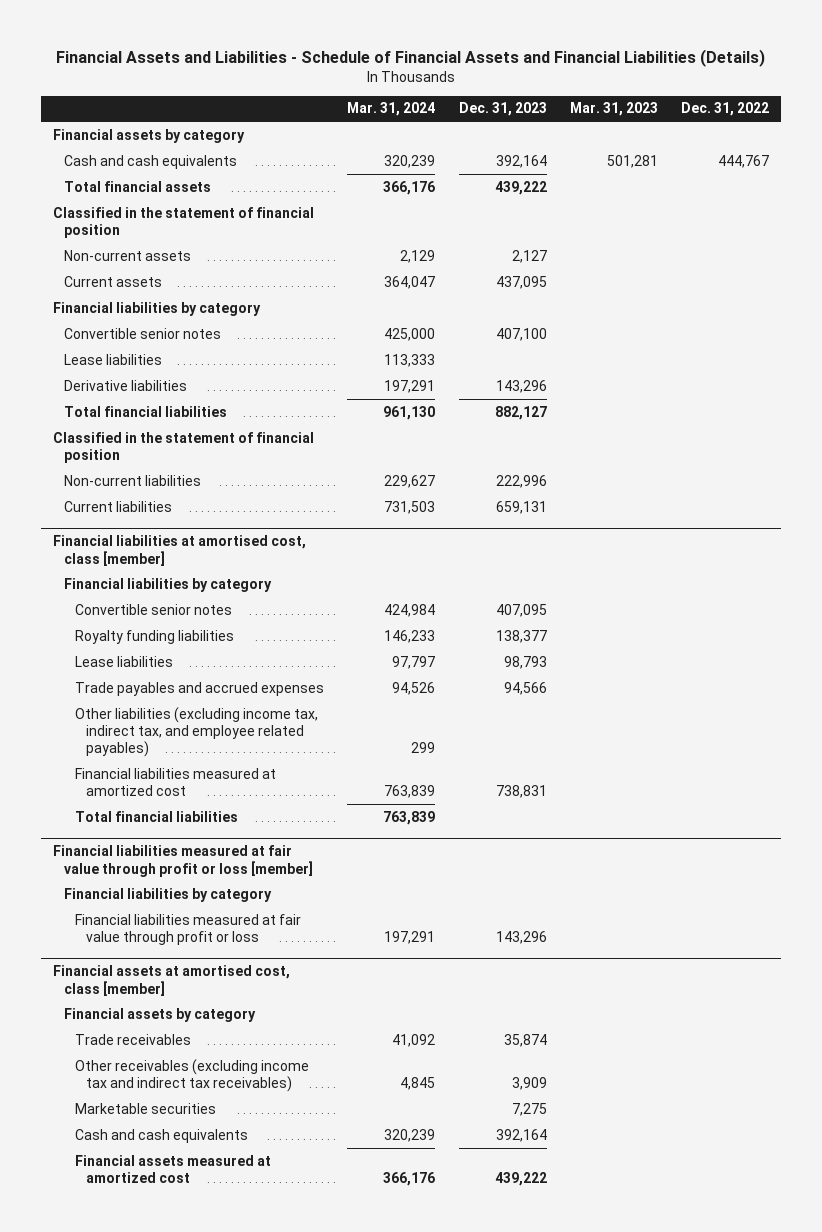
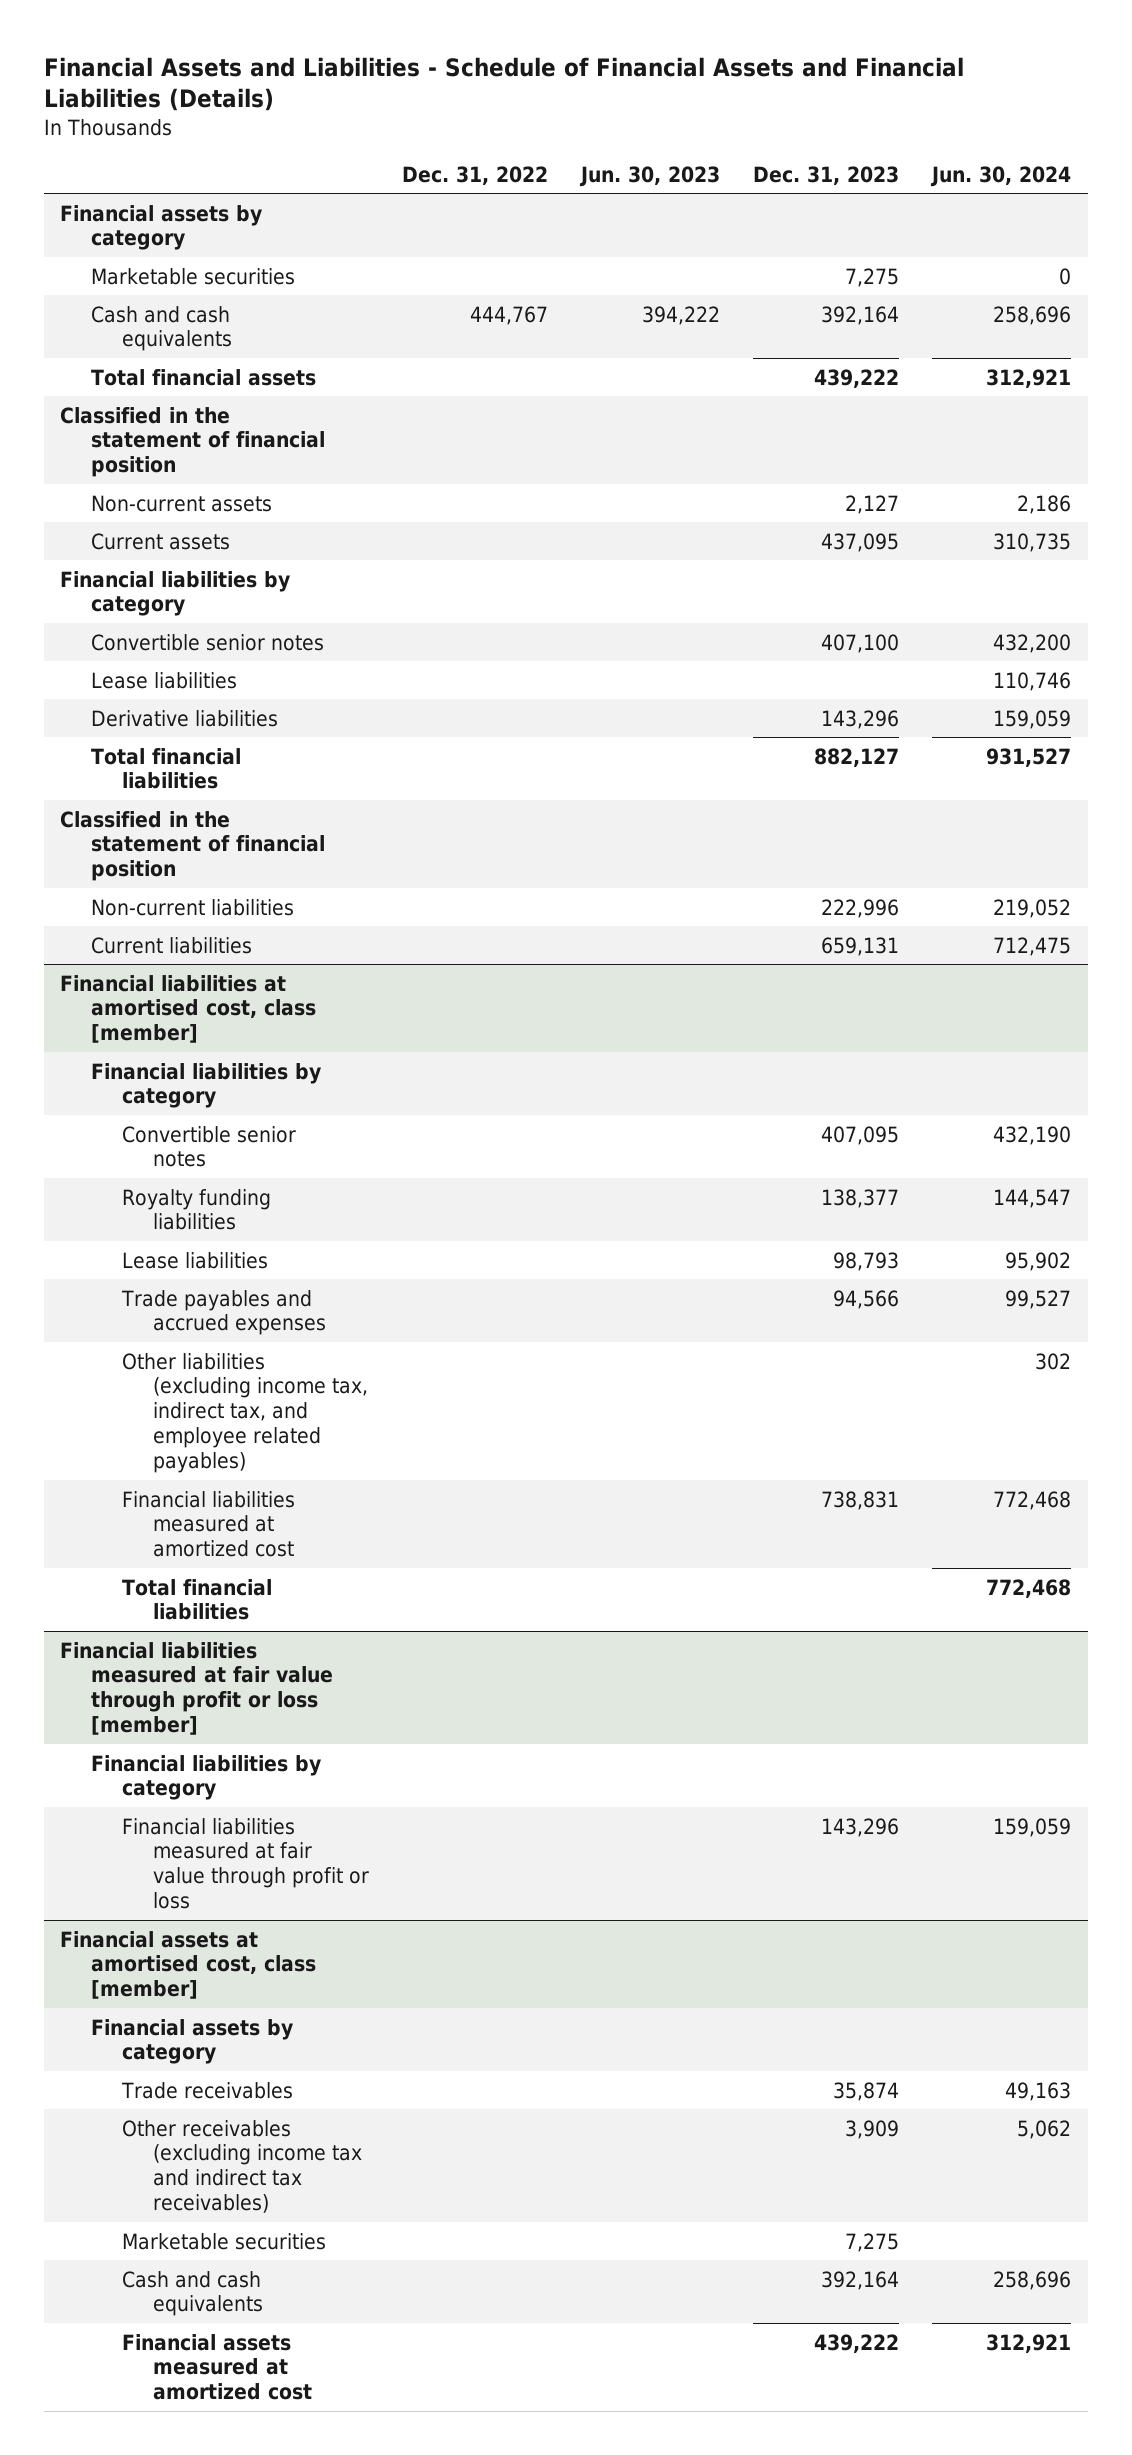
- | Mar. 31, 2024 | Dec. 31, 2023 | Mar. 31, 2023 | Dec. 31, 2022
+ | Dec. 31, 2022 | Jun. 30, 2023 | Dec. 31, 2023 | Jun. 30, 2024
+ Marketable securities | | | 7,275 | 0

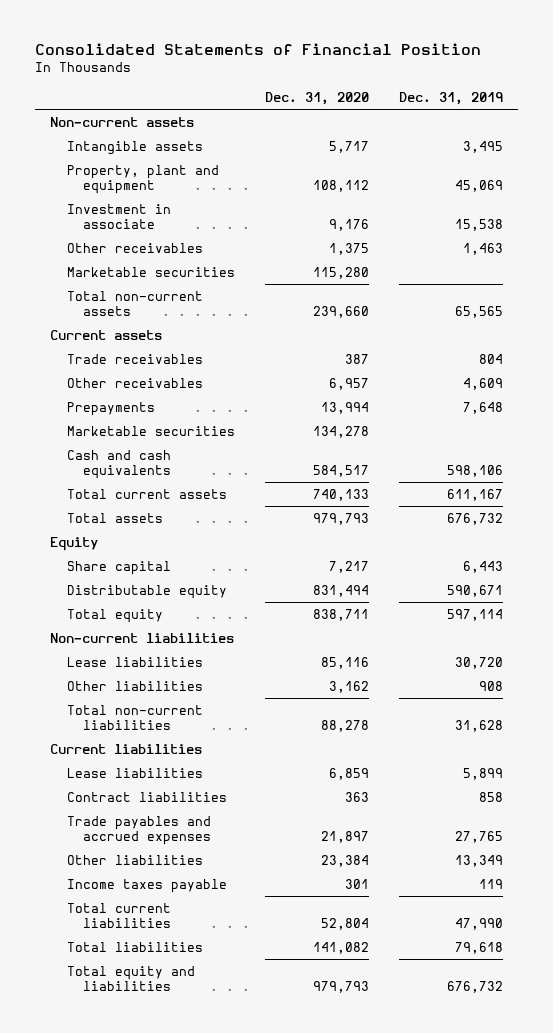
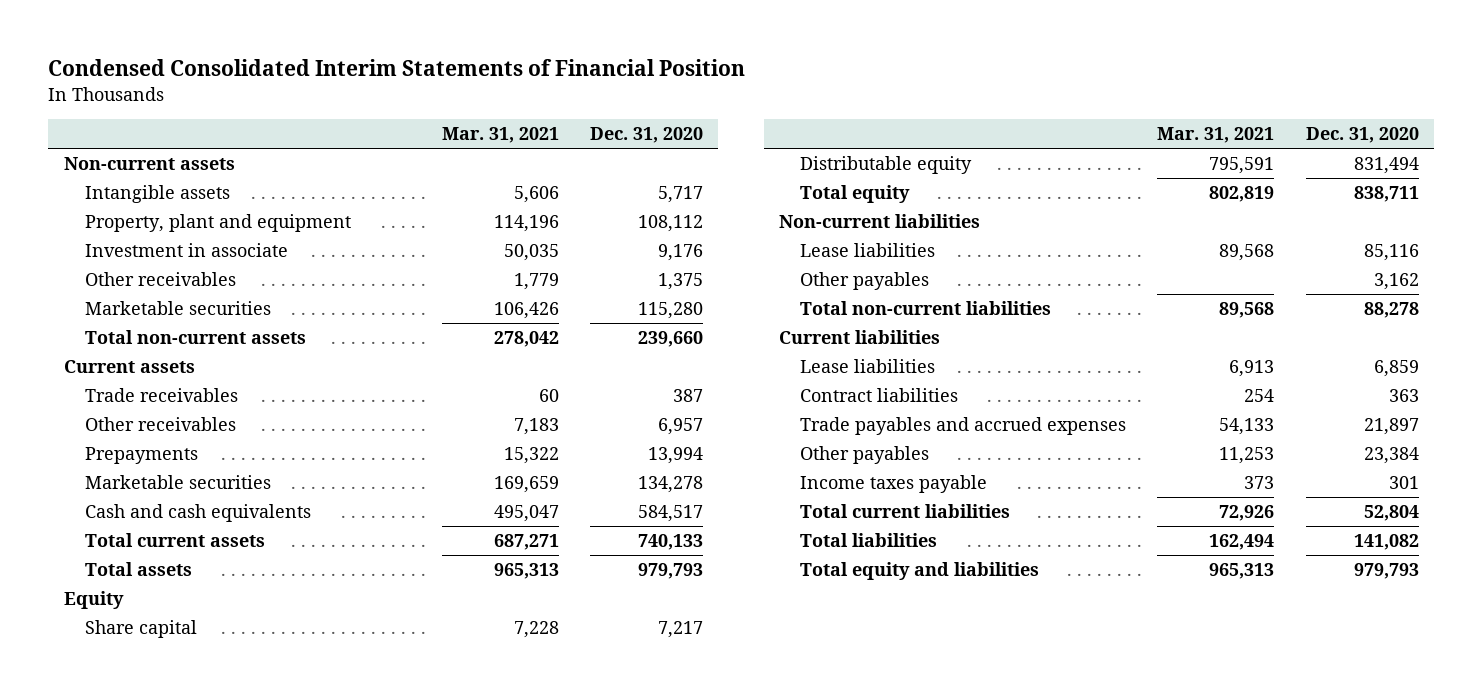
- Consolidated Statements of Financial Position
+ Condensed Consolidated Interim Statements of Financial Position
- | Dec. 31, 2020 | Dec. 31, 2019
+ | Mar. 31, 2021 | Dec. 31, 2020
- Other liabilities | 3,162 | 908
+ Other payables | | 3,162
- Other liabilities | 23,384 | 13,349
+ Other payables | 11,253 | 23,384

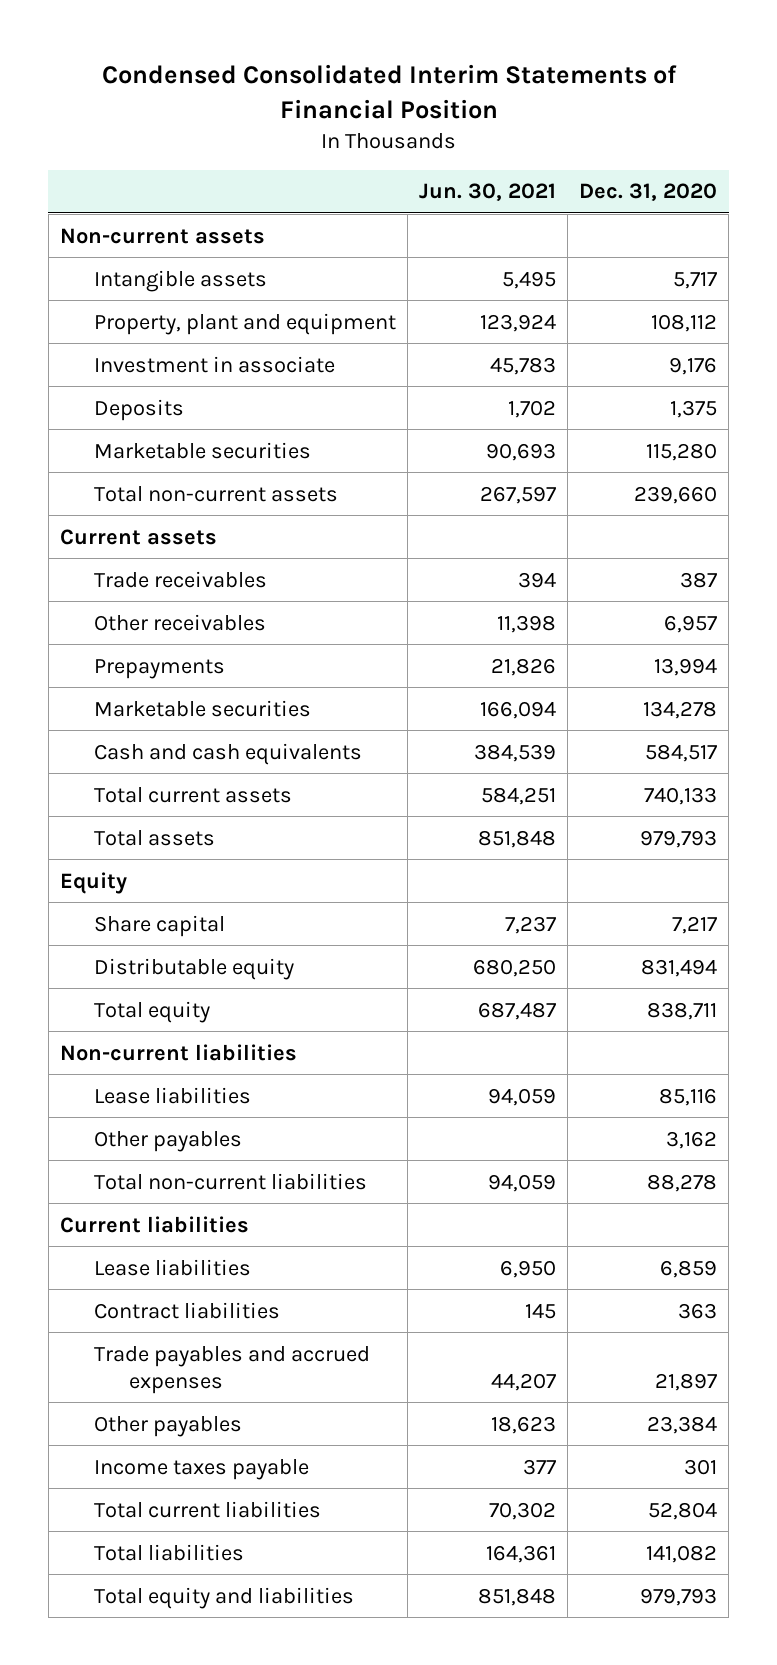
- | Mar. 31, 2021 | Dec. 31, 2020
+ | Jun. 30, 2021 | Dec. 31, 2020
- Other receivables | 1,779 | 1,375
+ Deposits | 1,702 | 1,375

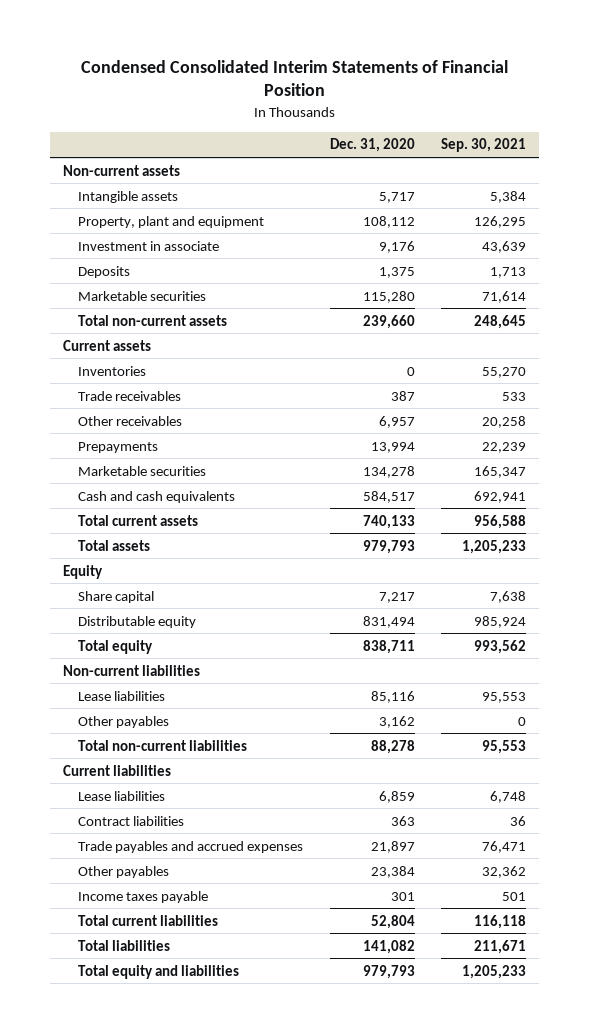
- | Jun. 30, 2021 | Dec. 31, 2020
+ | Dec. 31, 2020 | Sep. 30, 2021
+ Inventories | 0 | 55,270

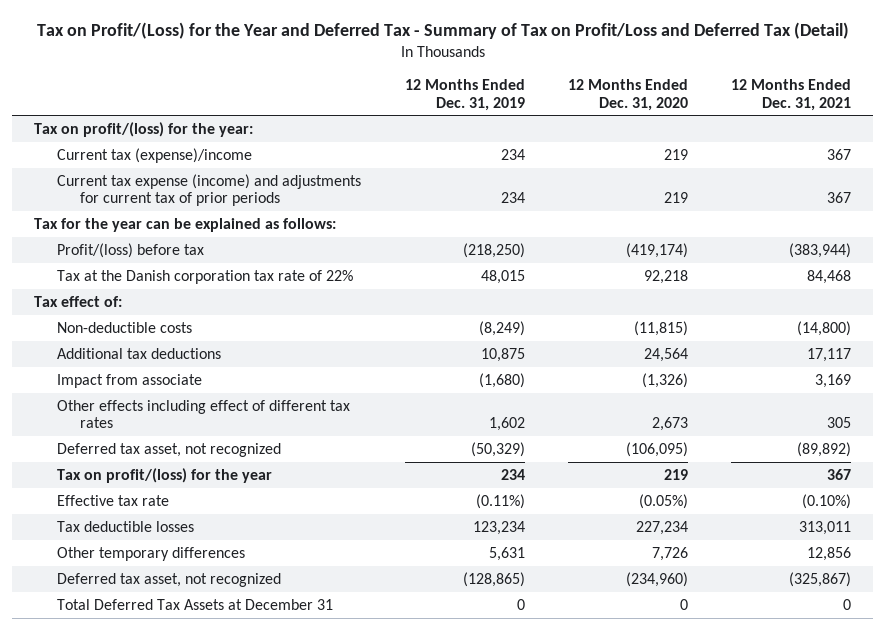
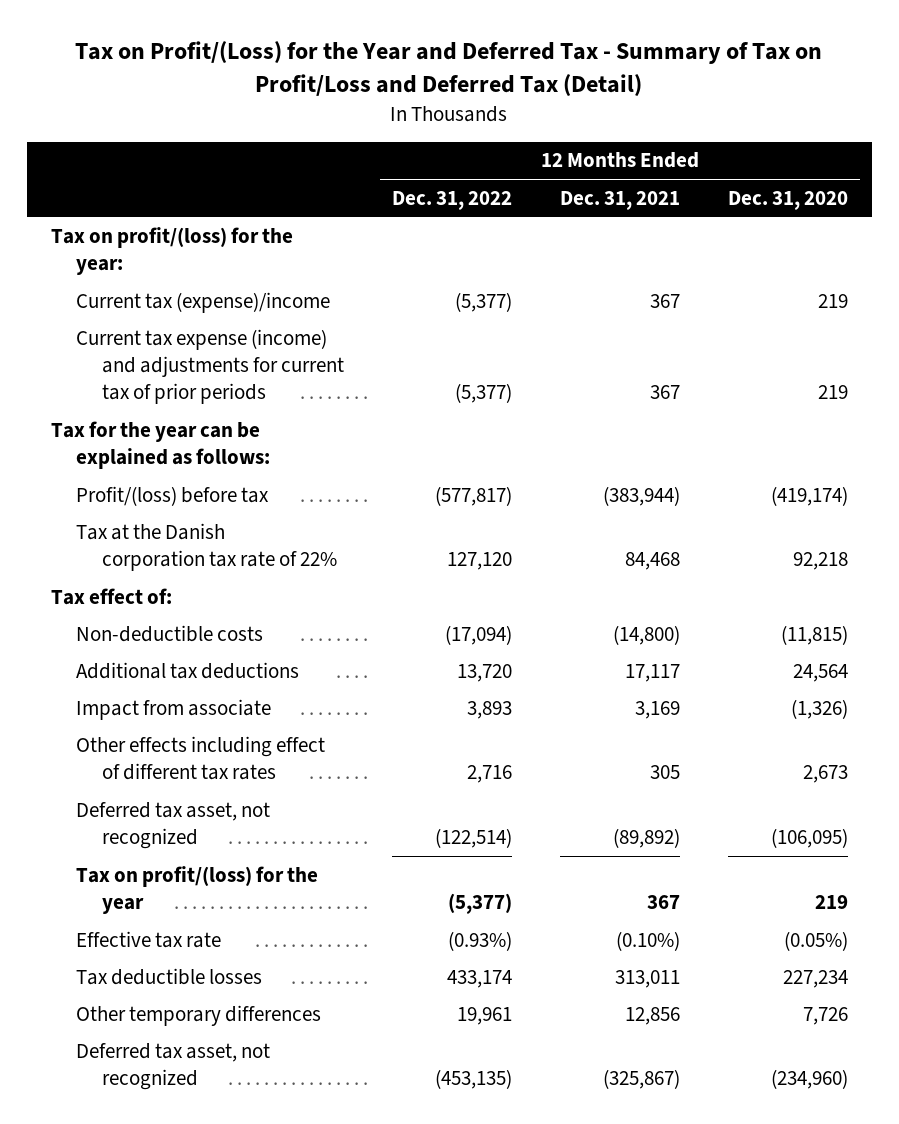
- | 12 Months Ended Dec. 31, 2019 | 12 Months Ended Dec. 31, 2020 | 12 Months Ended Dec. 31, 2021
+ | 12 Months Ended Dec. 31, 2022 | 12 Months Ended Dec. 31, 2021 | 12 Months Ended Dec. 31, 2020
- Total Deferred Tax Assets at December 31 | 0 | 0 | 0

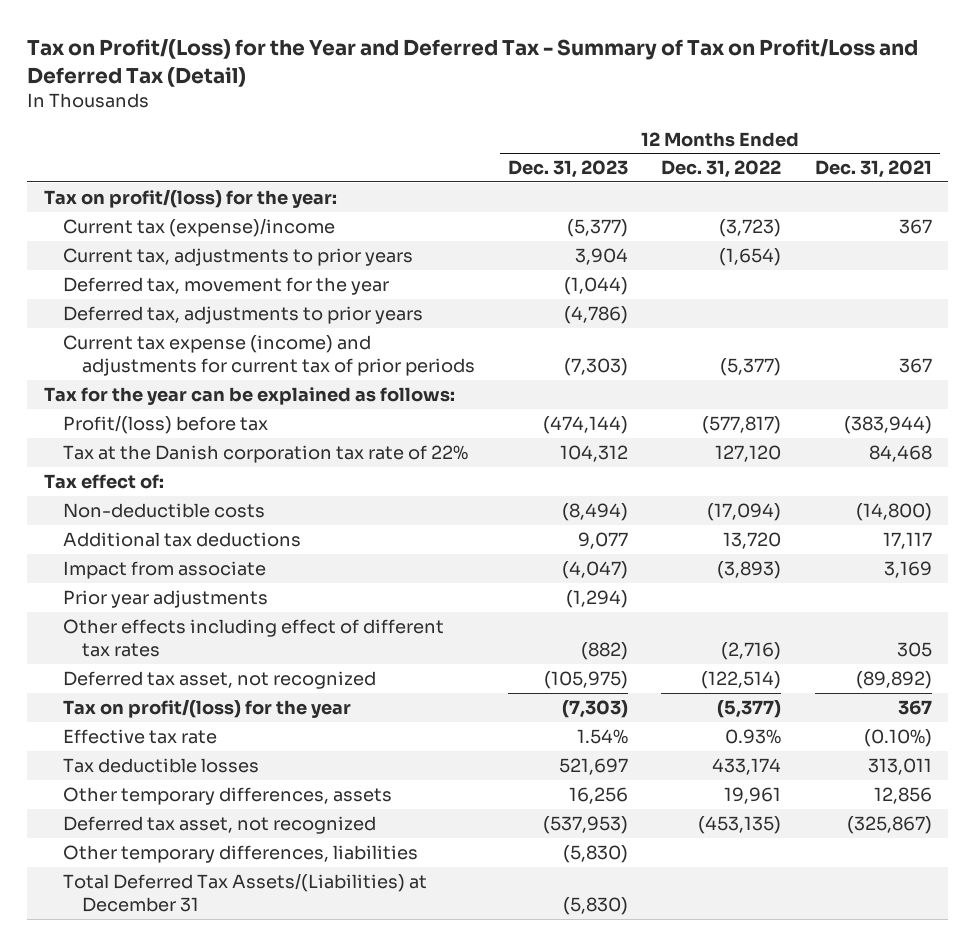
- | 12 Months Ended Dec. 31, 2022 | 12 Months Ended Dec. 31, 2021 | 12 Months Ended Dec. 31, 2020
+ | 12 Months Ended Dec. 31, 2023 | 12 Months Ended Dec. 31, 2022 | 12 Months Ended Dec. 31, 2021
- Current tax (expense)/income | (5,377) | 367 | 219
+ Current tax (expense)/income | (5,377) | (3,723) | 367
+ Current tax, adjustments to prior years | 3,904 | (1,654) |
+ Deferred tax, movement for the year | (1,044) | |
+ Deferred tax, adjustments to prior years | (4,786) | |
- Impact from associate | 3,893 | 3,169 | (1,326)
- Other effects including effect of different tax rates | 2,716 | 305 | 2,673
+ Impact from associate | (4,047) | (3,893) | 3,169
+ Prior year adjustments | (1,294) | |
+ Other effects including effect of different tax rates | (882) | (2,716) | 305
- Effective tax rate | (0.93%) | (0.10%) | (0.05%)
+ Effective tax rate | 1.54% | 0.93% | (0.10%)
- Other temporary differences | 19,961 | 12,856 | 7,726
+ Other temporary differences, assets | 16,256 | 19,961 | 12,856
+ Other temporary differences, liabilities | (5,830) | |
+ Total Deferred Tax Assets/(Liabilities) at December 31 | (5,830) | |

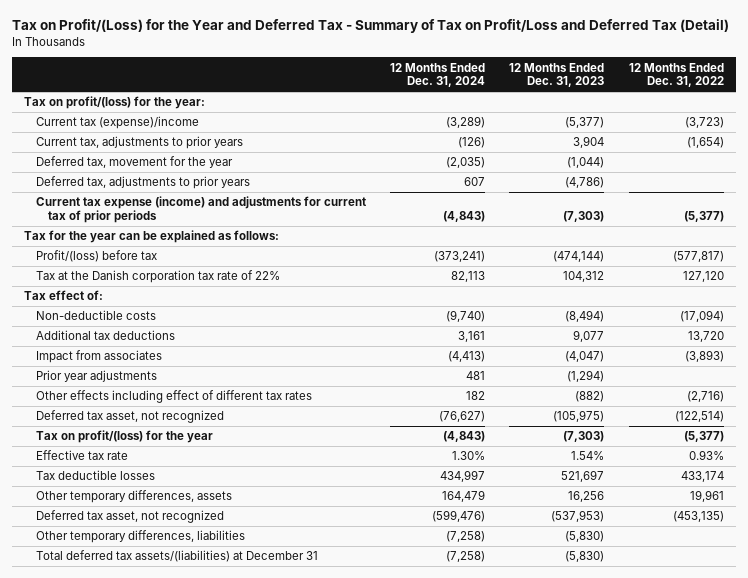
- | 12 Months Ended Dec. 31, 2023 | 12 Months Ended Dec. 31, 2022 | 12 Months Ended Dec. 31, 2021
+ | 12 Months Ended Dec. 31, 2024 | 12 Months Ended Dec. 31, 2023 | 12 Months Ended Dec. 31, 2022
- Impact from associate | (4,047) | (3,893) | 3,169
+ Impact from associates | (4,413) | (4,047) | (3,893)
- Total Deferred Tax Assets/(Liabilities) at December 31 | (5,830) | |
+ Total deferred tax assets/(liabilities) at December 31 | (7,258) | (5,830) |

